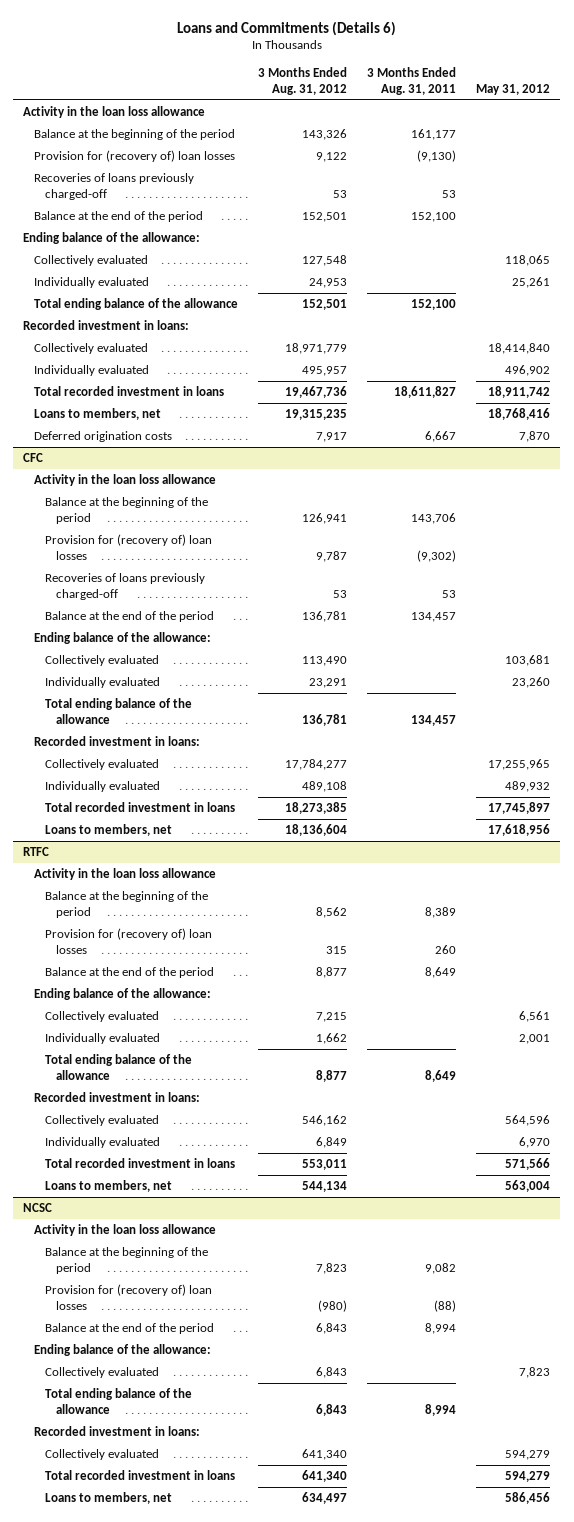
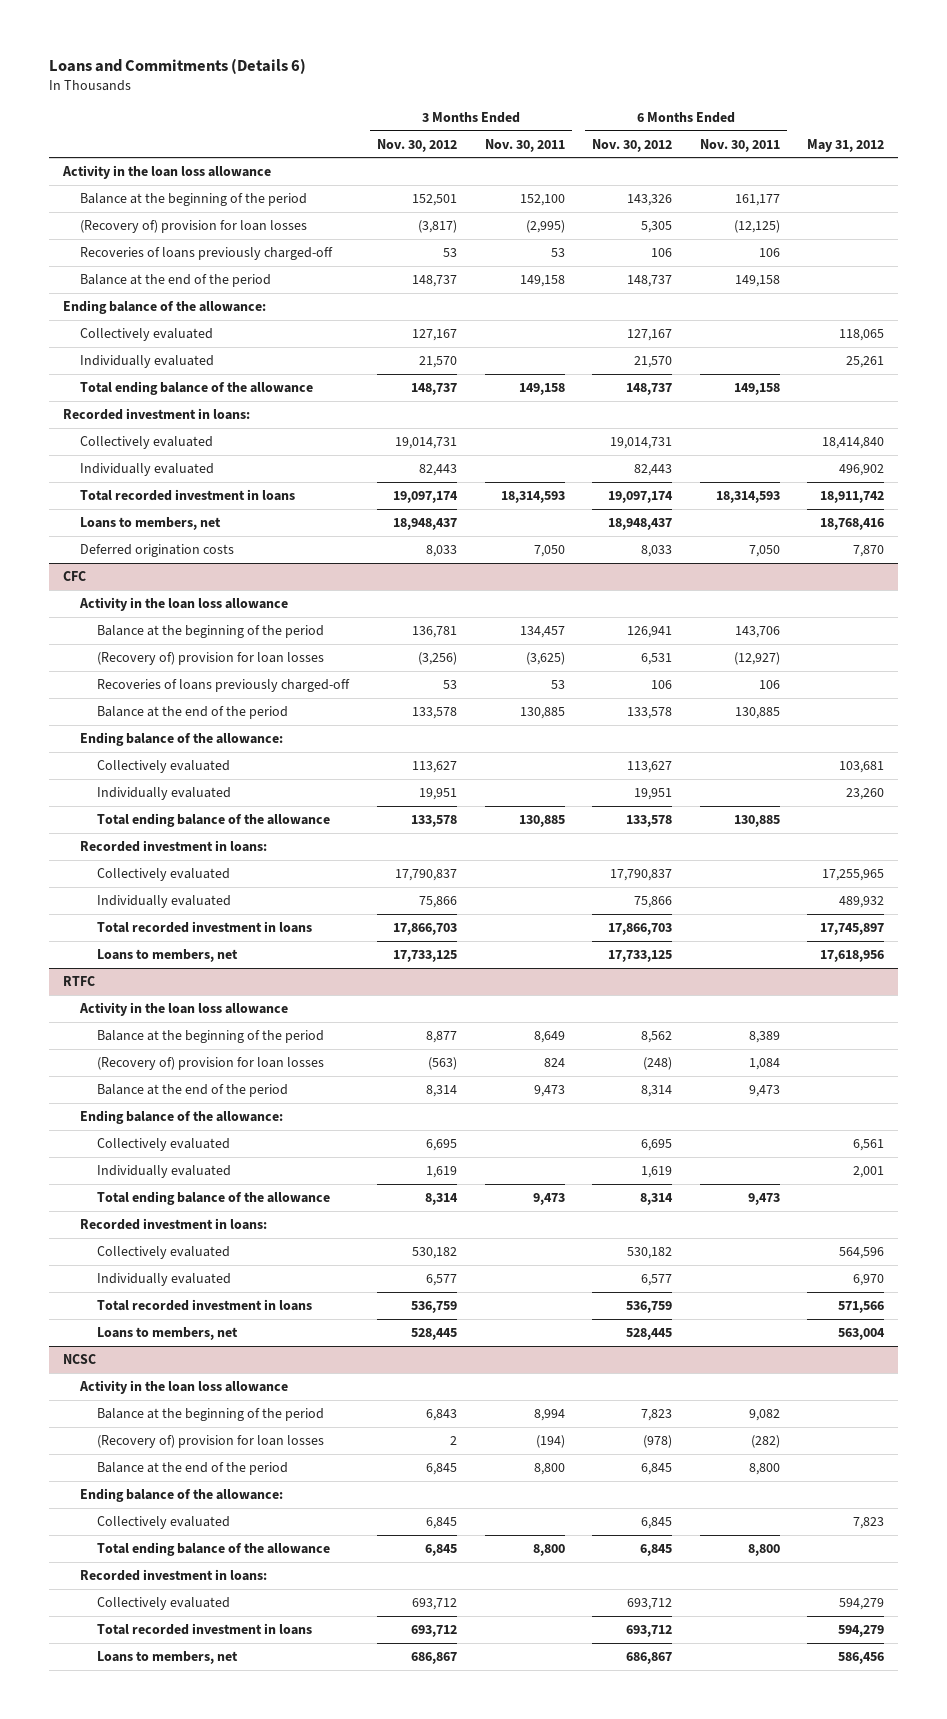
- | 3 Months Ended Aug. 31, 2012 | 3 Months Ended Aug. 31, 2011 | May 31, 2012
+ | 3 Months Ended Nov. 30, 2012 | 3 Months Ended Nov. 30, 2011 | 6 Months Ended Nov. 30, 2012 | 6 Months Ended Nov. 30, 2011 | May 31, 2012
- Provision for (recovery of) loan losses | 9,122 | (9,130) |
+ (Recovery of) provision for loan losses | (3,817) | (2,995) | 5,305 | (12,125) |
@ CFC
- Provision for (recovery of) loan losses | 9,787 | (9,302) |
+ (Recovery of) provision for loan losses | (3,256) | (3,625) | 6,531 | (12,927) |
@ RTFC
- Provision for (recovery of) loan losses | 315 | 260 |
+ (Recovery of) provision for loan losses | (563) | 824 | (248) | 1,084 |
@ NCSC
- Provision for (recovery of) loan losses | (980) | (88) |
+ (Recovery of) provision for loan losses | 2 | (194) | (978) | (282) |

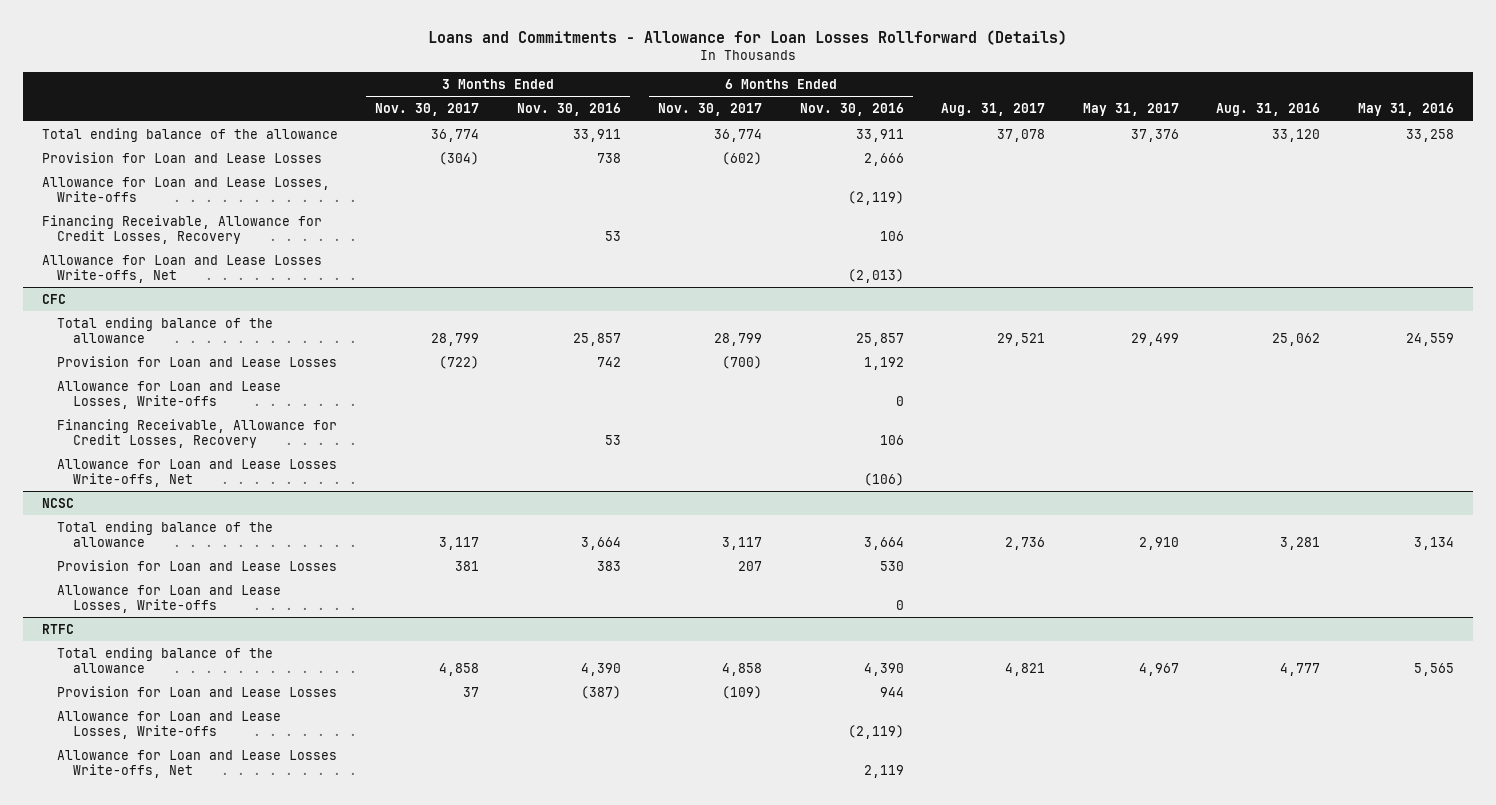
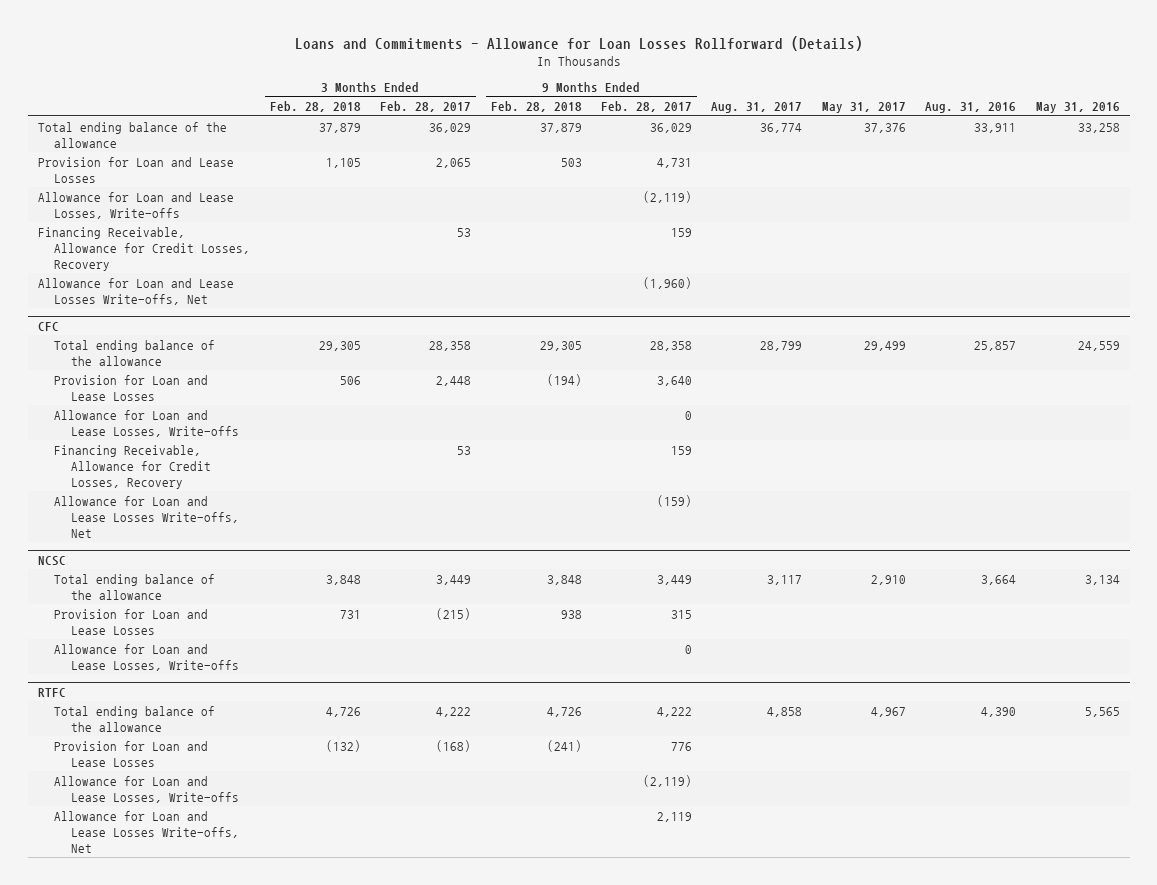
- | 3 Months Ended Nov. 30, 2017 | 3 Months Ended Nov. 30, 2016 | 6 Months Ended Nov. 30, 2017 | 6 Months Ended Nov. 30, 2016 | Aug. 31, 2017 | May 31, 2017 | Aug. 31, 2016 | May 31, 2016
+ | 3 Months Ended Feb. 28, 2018 | 3 Months Ended Feb. 28, 2017 | 9 Months Ended Feb. 28, 2018 | 9 Months Ended Feb. 28, 2017 | Aug. 31, 2017 | May 31, 2017 | Aug. 31, 2016 | May 31, 2016
- Total ending balance of the allowance | 36,774 | 33,911 | 36,774 | 33,911 | 37,078 | 37,376 | 33,120 | 33,258
+ Total ending balance of the allowance | 37,879 | 36,029 | 37,879 | 36,029 | 36,774 | 37,376 | 33,911 | 33,258
@ CFC
- Total ending balance of the allowance | 28,799 | 25,857 | 28,799 | 25,857 | 29,521 | 29,499 | 25,062 | 24,559
+ Total ending balance of the allowance | 29,305 | 28,358 | 29,305 | 28,358 | 28,799 | 29,499 | 25,857 | 24,559
@ NCSC
- Total ending balance of the allowance | 3,117 | 3,664 | 3,117 | 3,664 | 2,736 | 2,910 | 3,281 | 3,134
+ Total ending balance of the allowance | 3,848 | 3,449 | 3,848 | 3,449 | 3,117 | 2,910 | 3,664 | 3,134
@ RTFC
- Total ending balance of the allowance | 4,858 | 4,390 | 4,858 | 4,390 | 4,821 | 4,967 | 4,777 | 5,565
+ Total ending balance of the allowance | 4,726 | 4,222 | 4,726 | 4,222 | 4,858 | 4,967 | 4,390 | 5,565

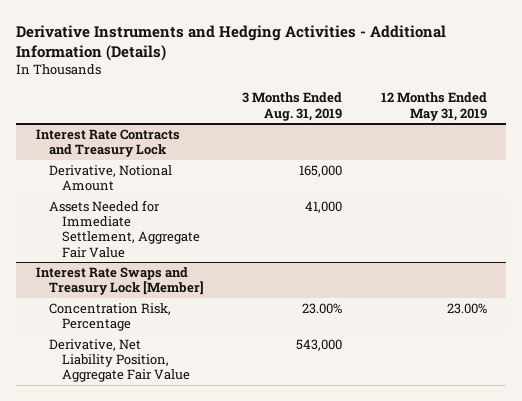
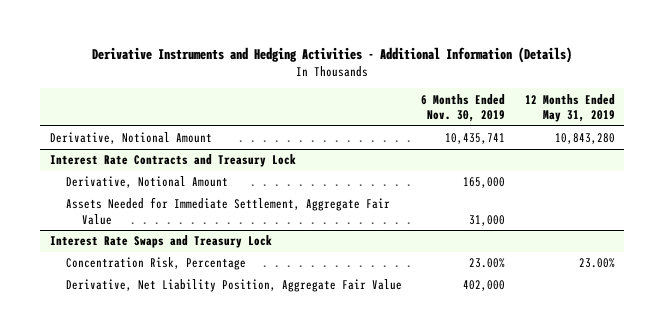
- | 3 Months Ended Aug. 31, 2019 | 12 Months Ended May 31, 2019
+ | 6 Months Ended Nov. 30, 2019 | 12 Months Ended May 31, 2019
+ Derivative, Notional Amount | 10,435,741 | 10,843,280
- Interest Rate Swaps and Treasury Lock [Member]
+ Interest Rate Swaps and Treasury Lock

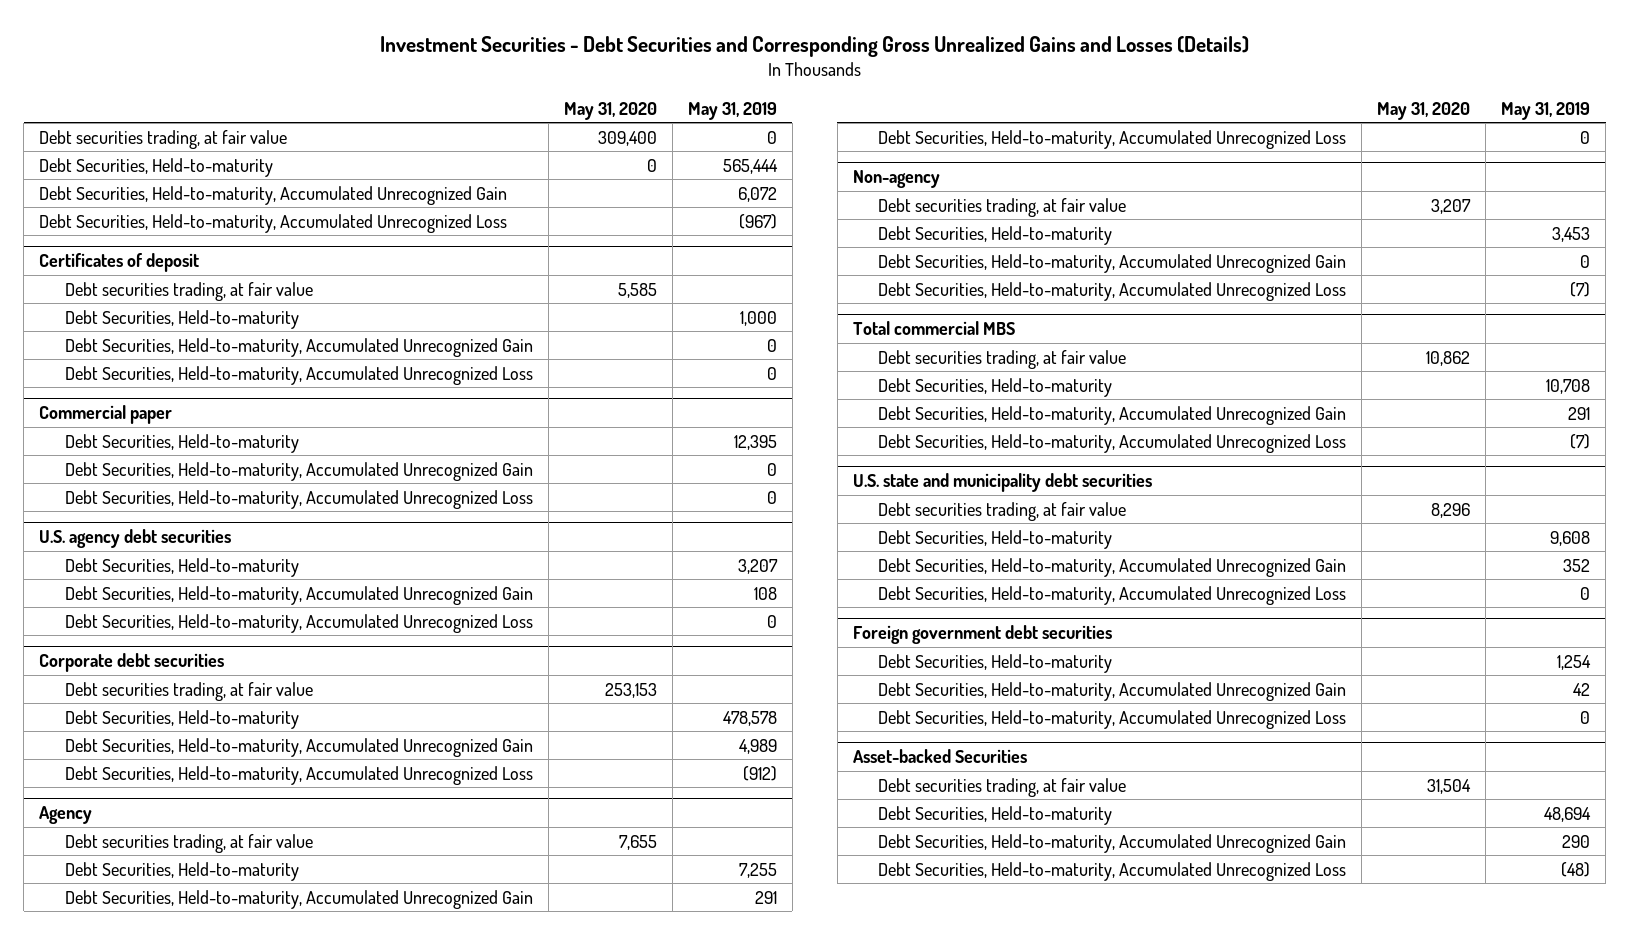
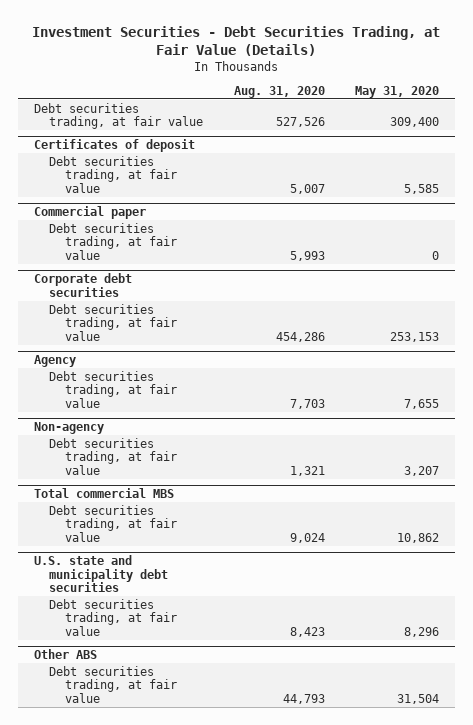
- Investment Securities - Debt Securities and Corresponding Gross Unrealized Gains and Losses (Details)
+ Investment Securities - Debt Securities Trading, at Fair Value (Details)
- | May 31, 2020 | May 31, 2019
+ | Aug. 31, 2020 | May 31, 2020
- Debt Securities, Held-to-maturity | 0 | 565,444
- Debt Securities, Held-to-maturity, Accumulated Unrecognized Gain | | 6,072
- Debt Securities, Held-to-maturity, Accumulated Unrecognized Loss | | (967)
@ Certificates of deposit
- Debt Securities, Held-to-maturity | | 1,000
- Debt Securities, Held-to-maturity, Accumulated Unrecognized Gain | | 0
- Debt Securities, Held-to-maturity, Accumulated Unrecognized Loss | | 0
@ Commercial paper
- Debt Securities, Held-to-maturity | | 12,395
- Debt Securities, Held-to-maturity, Accumulated Unrecognized Gain | | 0
- Debt Securities, Held-to-maturity, Accumulated Unrecognized Loss | | 0
- U.S. agency debt securities
- Debt Securities, Held-to-maturity | | 3,207
- Debt Securities, Held-to-maturity, Accumulated Unrecognized Gain | | 108
- Debt Securities, Held-to-maturity, Accumulated Unrecognized Loss | | 0
@ Commercial paper
+ Debt securities trading, at fair value | 5,993 | 0
@ Corporate debt securities
- Debt Securities, Held-to-maturity | | 478,578
- Debt Securities, Held-to-maturity, Accumulated Unrecognized Gain | | 4,989
- Debt Securities, Held-to-maturity, Accumulated Unrecognized Loss | | (912)
@ Agency
- Debt Securities, Held-to-maturity | | 7,255
- Debt Securities, Held-to-maturity, Accumulated Unrecognized Gain | | 291
- Debt Securities, Held-to-maturity, Accumulated Unrecognized Loss | | 0
@ Non-agency
- Debt Securities, Held-to-maturity | | 3,453
- Debt Securities, Held-to-maturity, Accumulated Unrecognized Gain | | 0
- Debt Securities, Held-to-maturity, Accumulated Unrecognized Loss | | (7)
@ Total commercial MBS
- Debt Securities, Held-to-maturity | | 10,708
- Debt Securities, Held-to-maturity, Accumulated Unrecognized Gain | | 291
- Debt Securities, Held-to-maturity, Accumulated Unrecognized Loss | | (7)
@ U.S. state and municipality debt securities
- Debt Securities, Held-to-maturity | | 9,608
- Debt Securities, Held-to-maturity, Accumulated Unrecognized Gain | | 352
- Debt Securities, Held-to-maturity, Accumulated Unrecognized Loss | | 0
- Foreign government debt securities
- Debt Securities, Held-to-maturity | | 1,254
- Debt Securities, Held-to-maturity, Accumulated Unrecognized Gain | | 42
- Debt Securities, Held-to-maturity, Accumulated Unrecognized Loss | | 0
- Asset-backed Securities
+ Other ABS
- Debt Securities, Held-to-maturity | | 48,694
- Debt Securities, Held-to-maturity, Accumulated Unrecognized Gain | | 290
- Debt Securities, Held-to-maturity, Accumulated Unrecognized Loss | | (48)

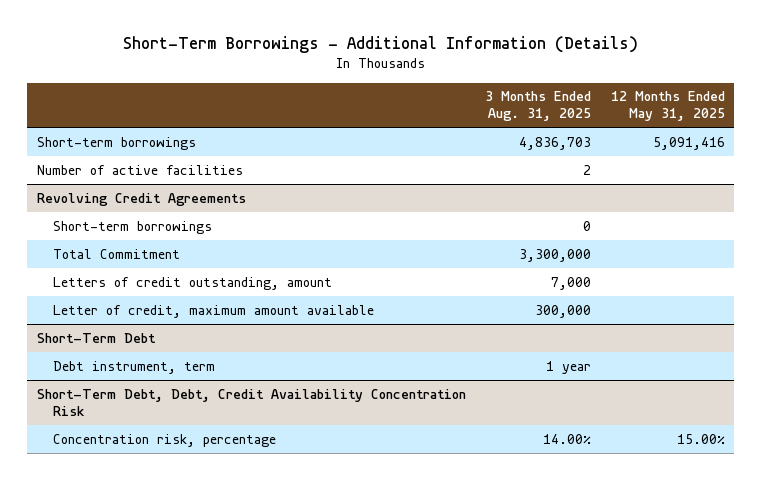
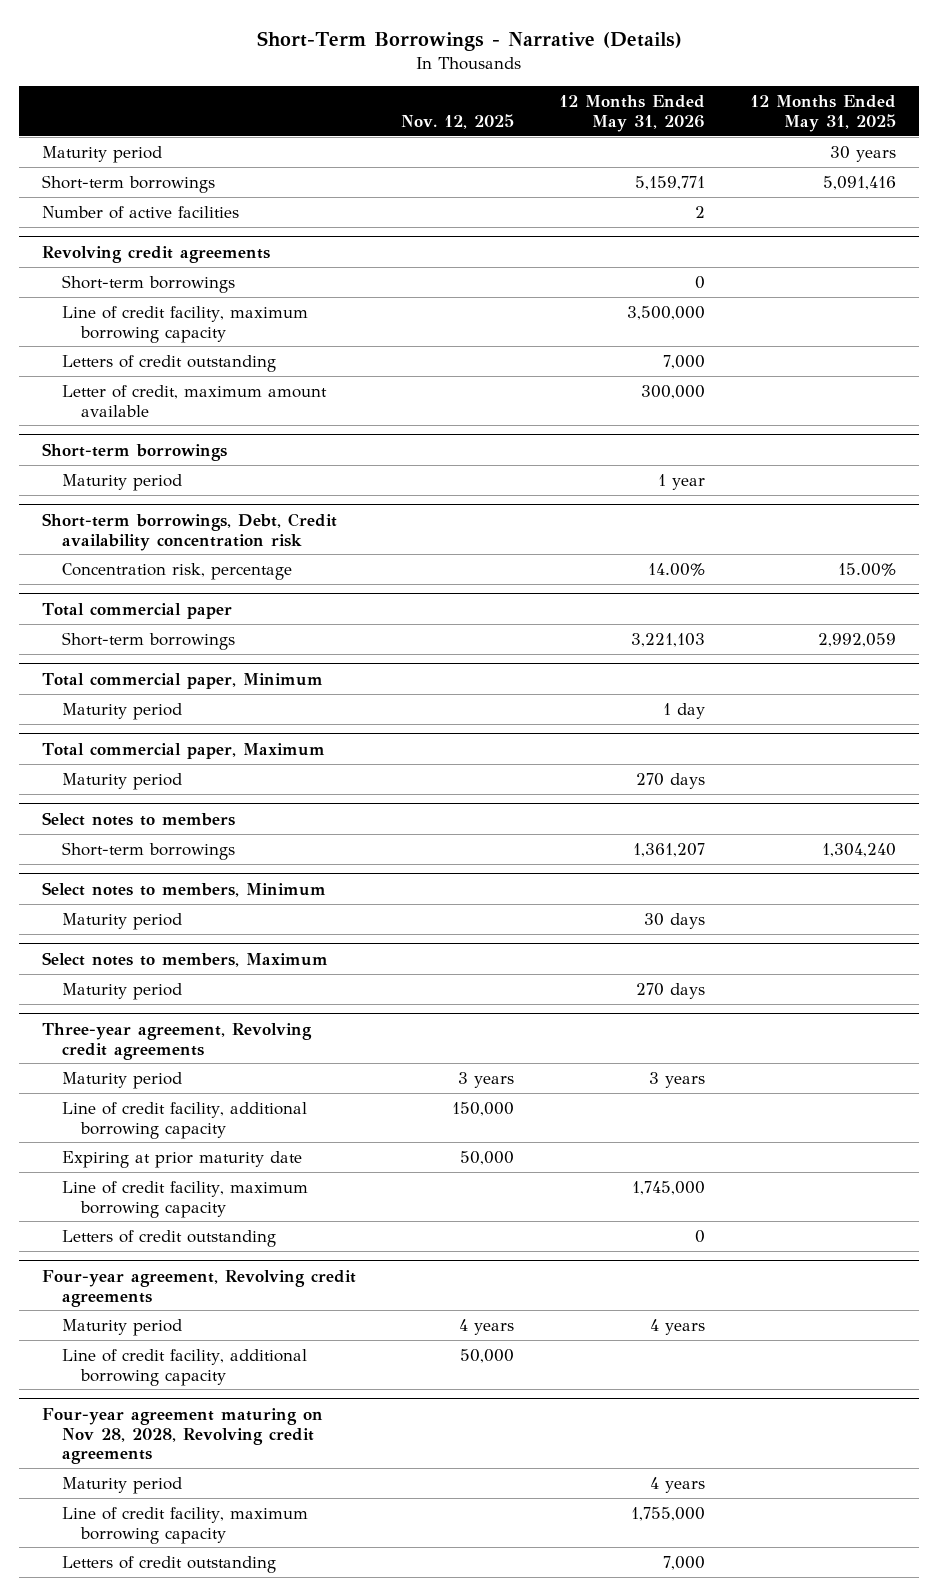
- Short-Term Borrowings - Additional Information (Details)
+ Short-Term Borrowings - Narrative (Details)
- | 3 Months Ended Aug. 31, 2025 | 12 Months Ended May 31, 2025
+ | Nov. 12, 2025 | 12 Months Ended May 31, 2026 | 12 Months Ended May 31, 2025
+ Maturity period | | | 30 years
- Revolving Credit Agreements
+ Revolving credit agreements
- Total Commitment | 3,300,000 |
- Letters of credit outstanding, amount | 7,000 |
+ Line of credit facility, maximum borrowing capacity | | 3,500,000 |
+ Letters of credit outstanding | | 7,000 |
- Short-Term Debt
- Debt instrument, term | 1 year |
- Short-Term Debt, Debt, Credit Availability Concentration Risk
+ Short-term borrowings
+ Maturity period | | 1 year |
+ Short-term borrowings, Debt, Credit availability concentration risk
+ Total commercial paper
+ Short-term borrowings | | 3,221,103 | 2,992,059
+ Total commercial paper, Minimum
+ Maturity period | | 1 day |
+ Total commercial paper, Maximum
+ Maturity period | | 270 days |
+ Select notes to members
+ Short-term borrowings | | 1,361,207 | 1,304,240
+ Select notes to members, Minimum
+ Maturity period | | 30 days |
+ Select notes to members, Maximum
+ Maturity period | | 270 days |
+ Three-year agreement, Revolving credit agreements
+ Maturity period | 3 years | 3 years |
+ Line of credit facility, additional borrowing capacity | 150,000 | |
+ Expiring at prior maturity date | 50,000 | |
+ Line of credit facility, maximum borrowing capacity | | 1,745,000 |
+ Letters of credit outstanding | | 0 |
+ Four-year agreement, Revolving credit agreements
+ Maturity period | 4 years | 4 years |
+ Line of credit facility, additional borrowing capacity | 50,000 | |
+ Four-year agreement maturing on Nov 28, 2028, Revolving credit agreements
+ Maturity period | | 4 years |
+ Line of credit facility, maximum borrowing capacity | | 1,755,000 |
+ Letters of credit outstanding | | 7,000 |

